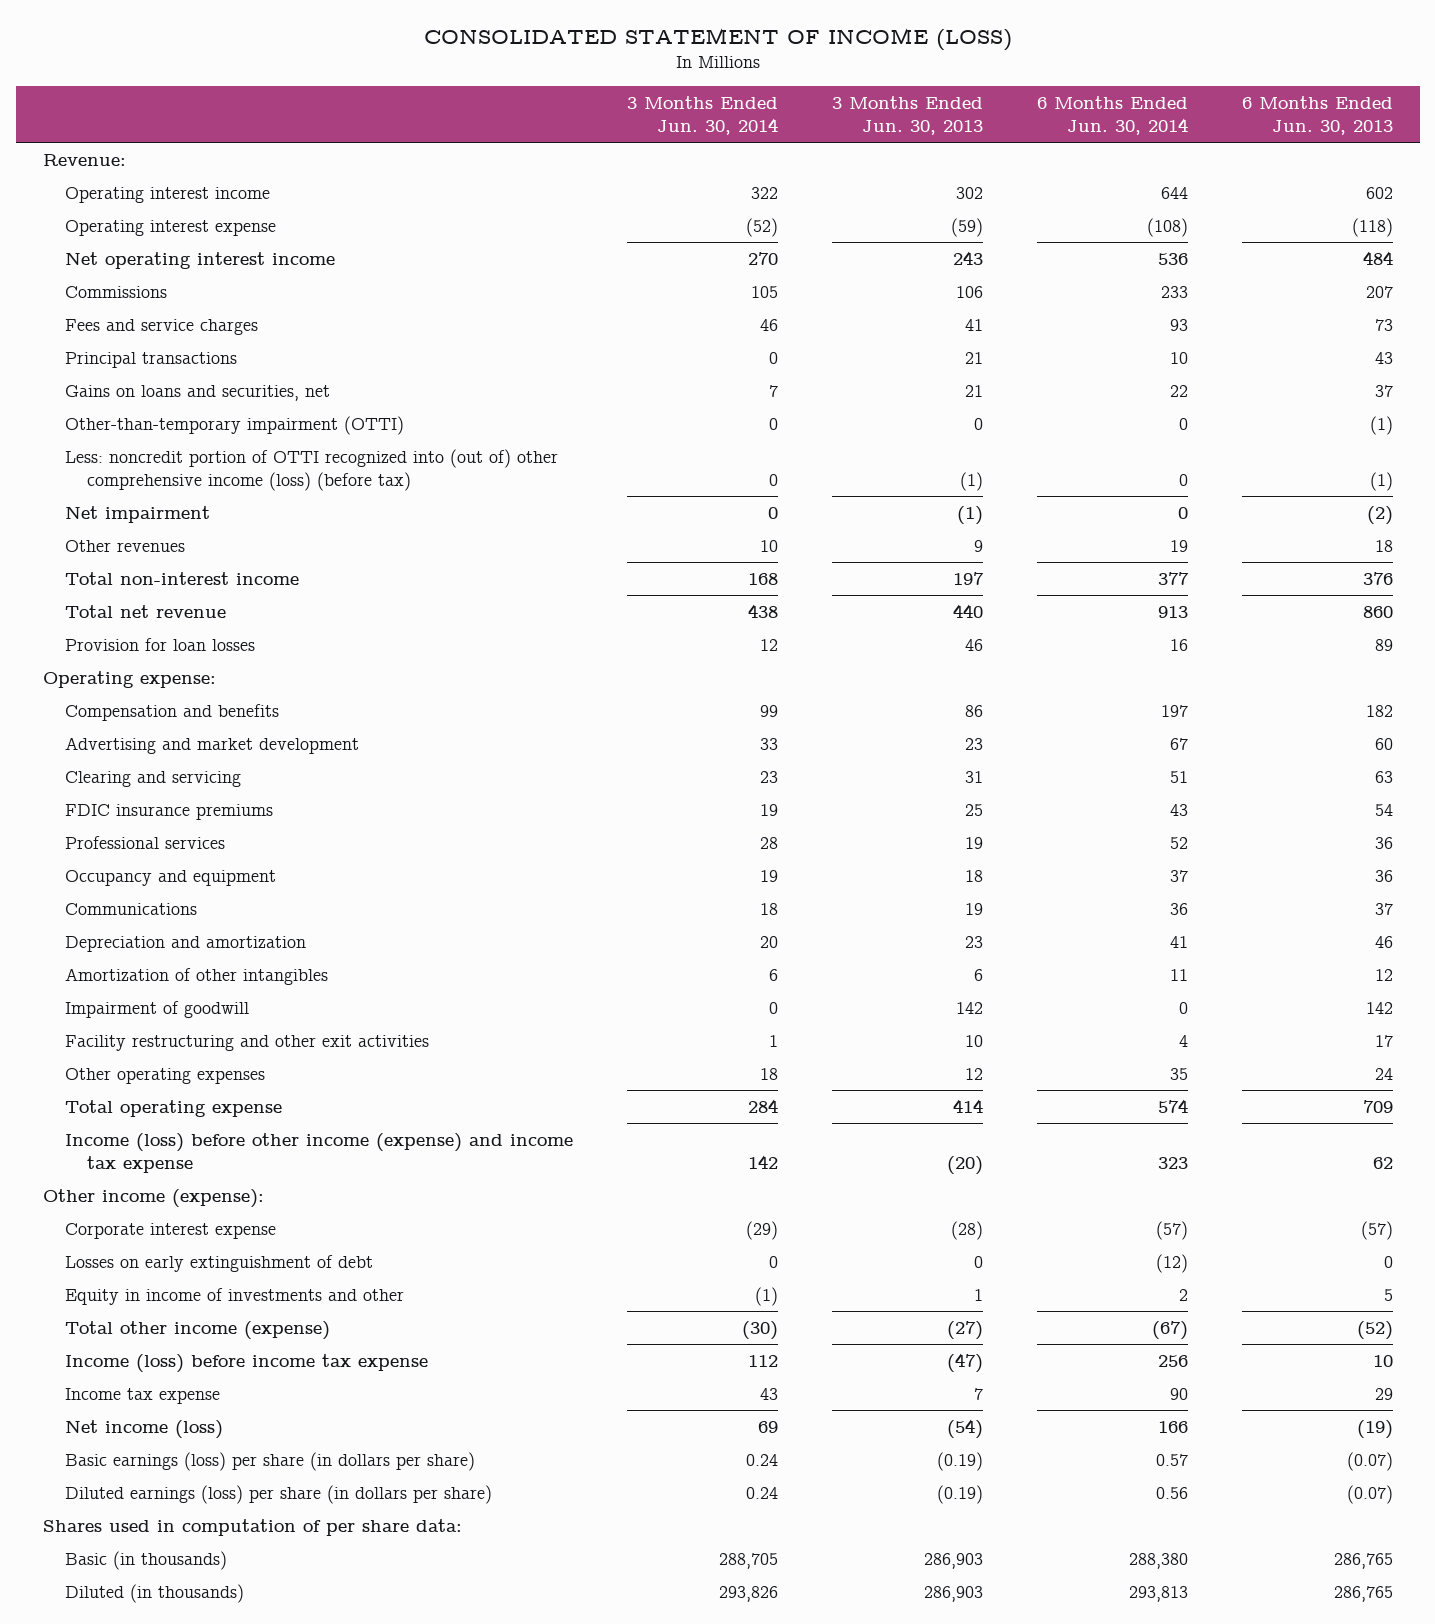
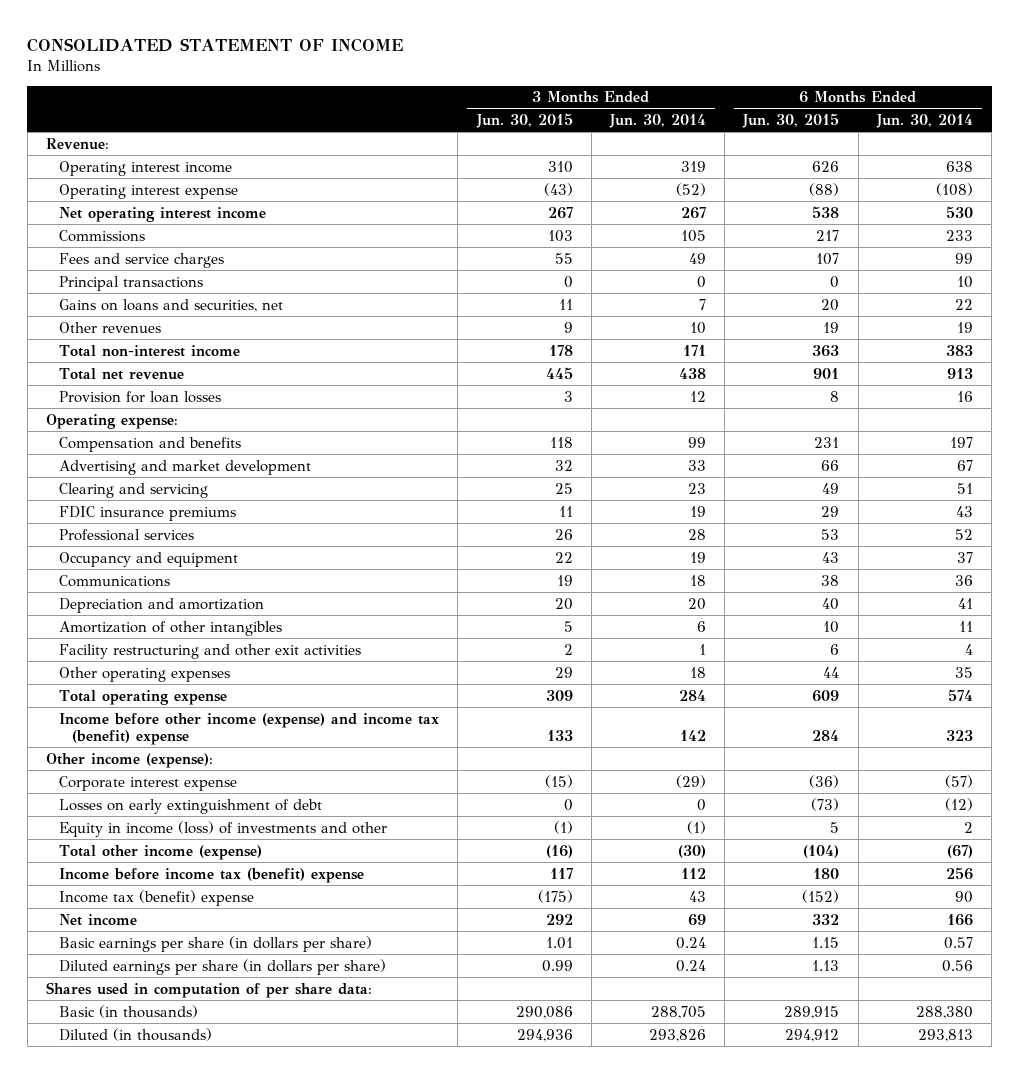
- CONSOLIDATED STATEMENT OF INCOME (LOSS)
+ CONSOLIDATED STATEMENT OF INCOME
- | 3 Months Ended Jun. 30, 2014 | 3 Months Ended Jun. 30, 2013 | 6 Months Ended Jun. 30, 2014 | 6 Months Ended Jun. 30, 2013
+ | 3 Months Ended Jun. 30, 2015 | 3 Months Ended Jun. 30, 2014 | 6 Months Ended Jun. 30, 2015 | 6 Months Ended Jun. 30, 2014
- Operating interest income | 322 | 302 | 644 | 602
+ Operating interest income | 310 | 319 | 626 | 638
- Net operating interest income | 270 | 243 | 536 | 484
+ Net operating interest income | 267 | 267 | 538 | 530
- Fees and service charges | 46 | 41 | 93 | 73
+ Fees and service charges | 55 | 49 | 107 | 99
- Other-than-temporary impairment (OTTI) | 0 | 0 | 0 | (1)
- Less: noncredit portion of OTTI recognized into (out of) other comprehensive income (loss) (before tax) | 0 | (1) | 0 | (1)
- Net impairment | 0 | (1) | 0 | (2)
- Total non-interest income | 168 | 197 | 377 | 376
+ Total non-interest income | 178 | 171 | 363 | 383
- Impairment of goodwill | 0 | 142 | 0 | 142
- Income (loss) before other income (expense) and income tax expense | 142 | (20) | 323 | 62
+ Income before other income (expense) and income tax (benefit) expense | 133 | 142 | 284 | 323
- Equity in income of investments and other | (1) | 1 | 2 | 5
+ Equity in income (loss) of investments and other | (1) | (1) | 5 | 2
- Income (loss) before income tax expense | 112 | (47) | 256 | 10
- Income tax expense | 43 | 7 | 90 | 29
- Net income (loss) | 69 | (54) | 166 | (19)
- Basic earnings (loss) per share (in dollars per share) | 0.24 | (0.19) | 0.57 | (0.07)
- Diluted earnings (loss) per share (in dollars per share) | 0.24 | (0.19) | 0.56 | (0.07)
+ Income before income tax (benefit) expense | 117 | 112 | 180 | 256
+ Income tax (benefit) expense | (175) | 43 | (152) | 90
+ Net income | 292 | 69 | 332 | 166
+ Basic earnings per share (in dollars per share) | 1.01 | 0.24 | 1.15 | 0.57
+ Diluted earnings per share (in dollars per share) | 0.99 | 0.24 | 1.13 | 0.56

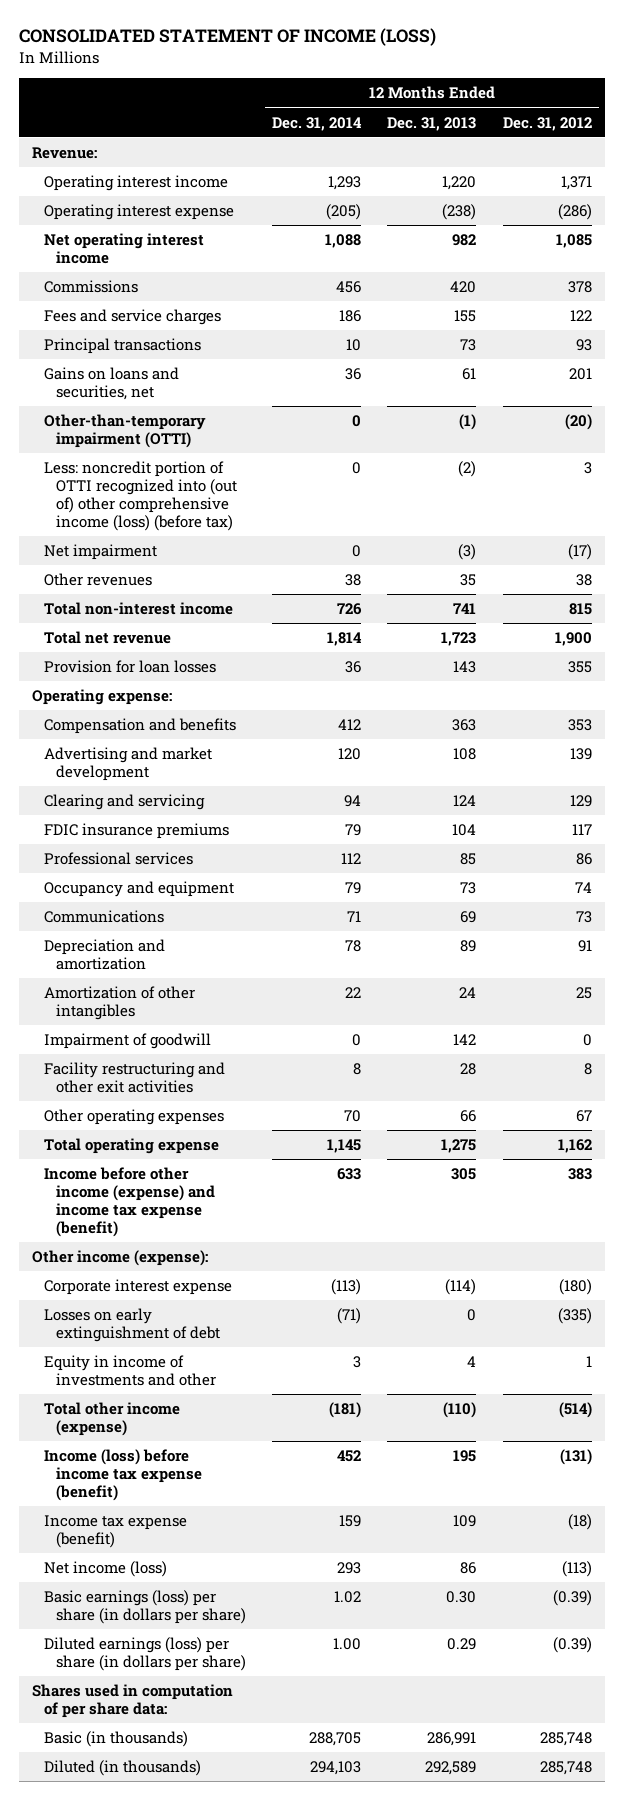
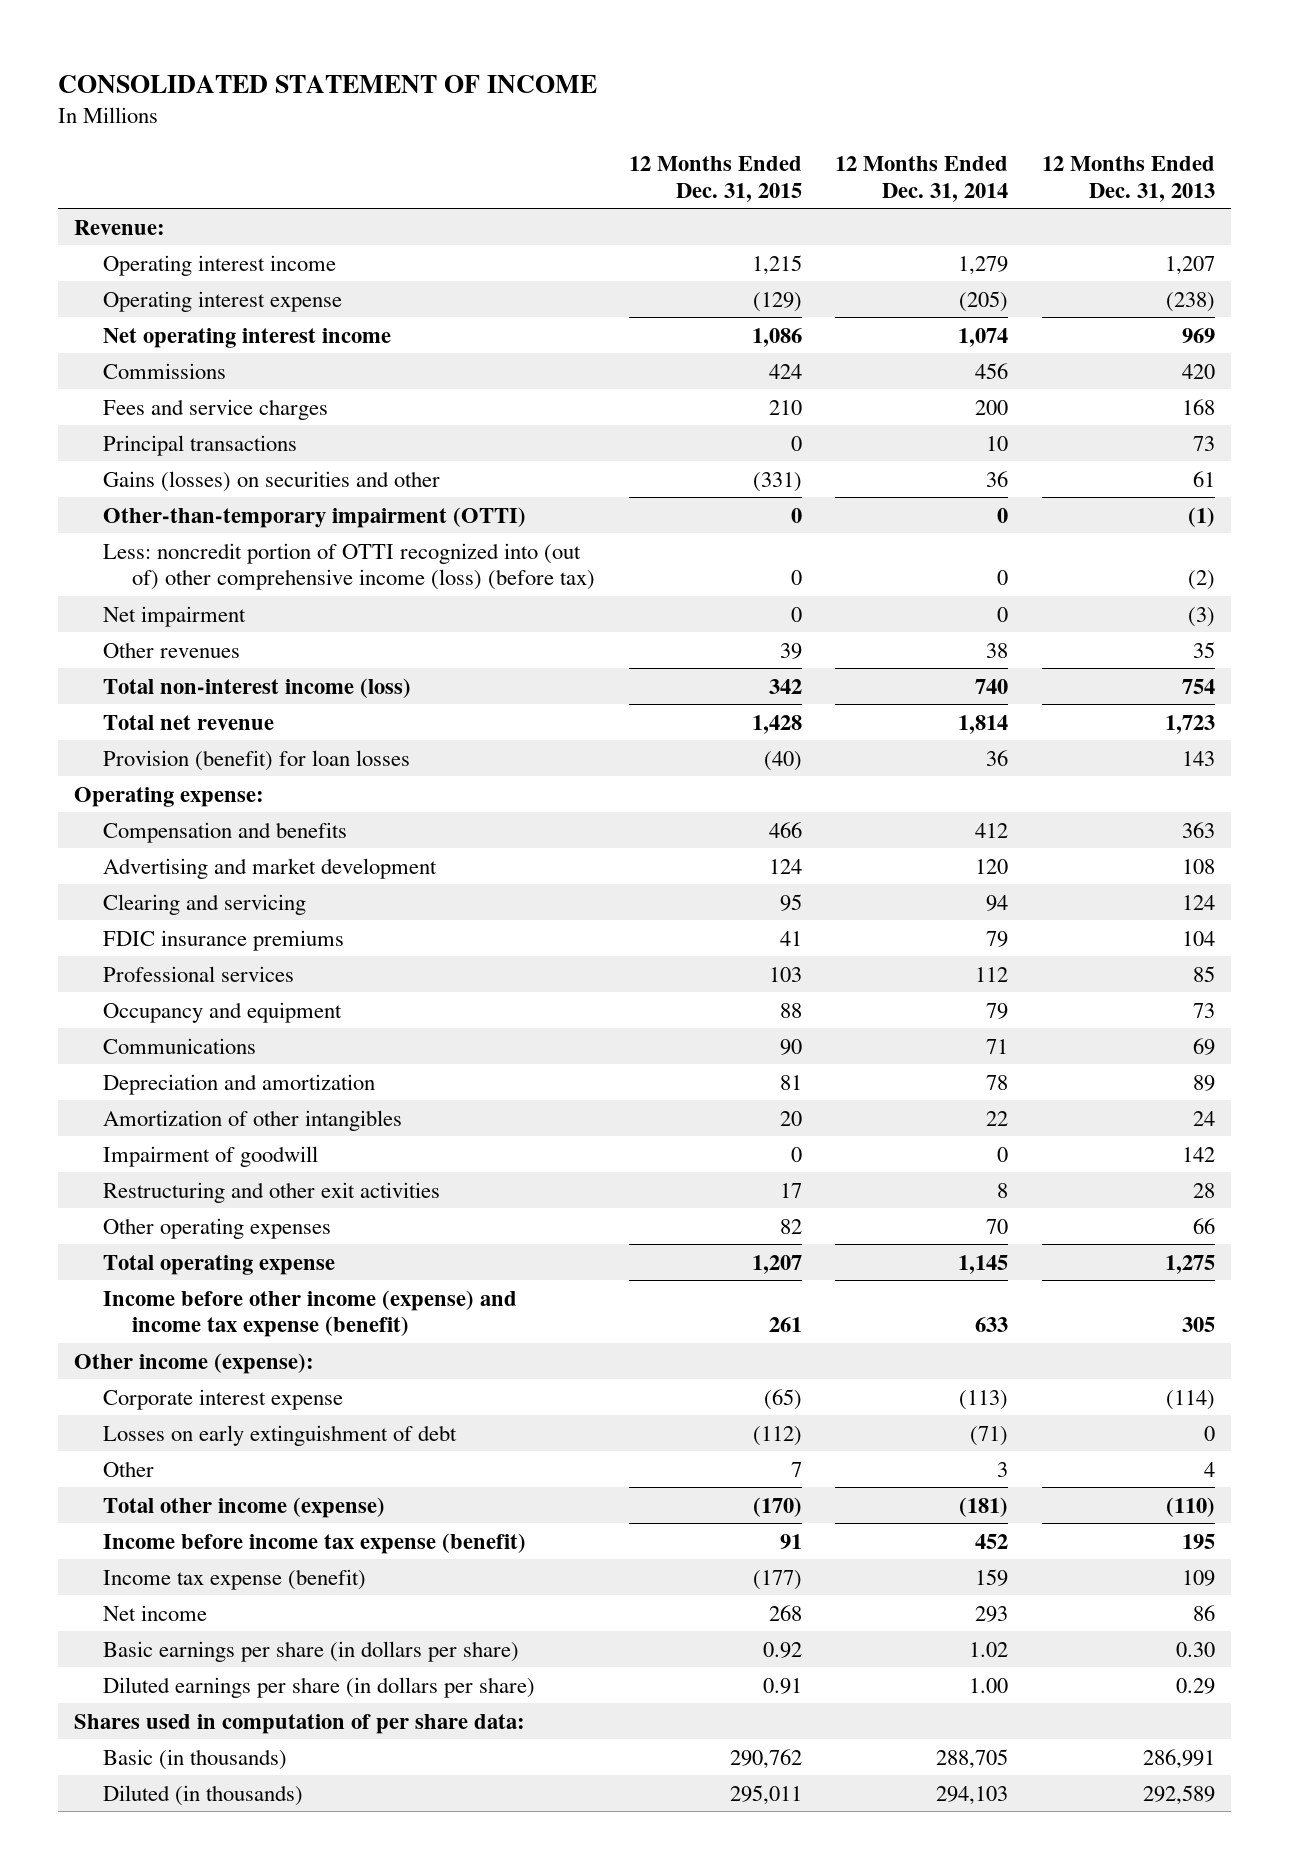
- CONSOLIDATED STATEMENT OF INCOME (LOSS)
+ CONSOLIDATED STATEMENT OF INCOME
- | 12 Months Ended Dec. 31, 2014 | 12 Months Ended Dec. 31, 2013 | 12 Months Ended Dec. 31, 2012
+ | 12 Months Ended Dec. 31, 2015 | 12 Months Ended Dec. 31, 2014 | 12 Months Ended Dec. 31, 2013
- Operating interest income | 1,293 | 1,220 | 1,371
+ Operating interest income | 1,215 | 1,279 | 1,207
- Net operating interest income | 1,088 | 982 | 1,085
+ Net operating interest income | 1,086 | 1,074 | 969
- Fees and service charges | 186 | 155 | 122
+ Fees and service charges | 210 | 200 | 168
- Gains on loans and securities, net | 36 | 61 | 201
+ Gains (losses) on securities and other | (331) | 36 | 61
- Total non-interest income | 726 | 741 | 815
+ Total non-interest income (loss) | 342 | 740 | 754
- Provision for loan losses | 36 | 143 | 355
+ Provision (benefit) for loan losses | (40) | 36 | 143
- Facility restructuring and other exit activities | 8 | 28 | 8
+ Restructuring and other exit activities | 17 | 8 | 28
- Equity in income of investments and other | 3 | 4 | 1
+ Other | 7 | 3 | 4
- Income (loss) before income tax expense (benefit) | 452 | 195 | (131)
+ Income before income tax expense (benefit) | 91 | 452 | 195
- Net income (loss) | 293 | 86 | (113)
- Basic earnings (loss) per share (in dollars per share) | 1.02 | 0.30 | (0.39)
- Diluted earnings (loss) per share (in dollars per share) | 1.00 | 0.29 | (0.39)
+ Net income | 268 | 293 | 86
+ Basic earnings per share (in dollars per share) | 0.92 | 1.02 | 0.30
+ Diluted earnings per share (in dollars per share) | 0.91 | 1.00 | 0.29

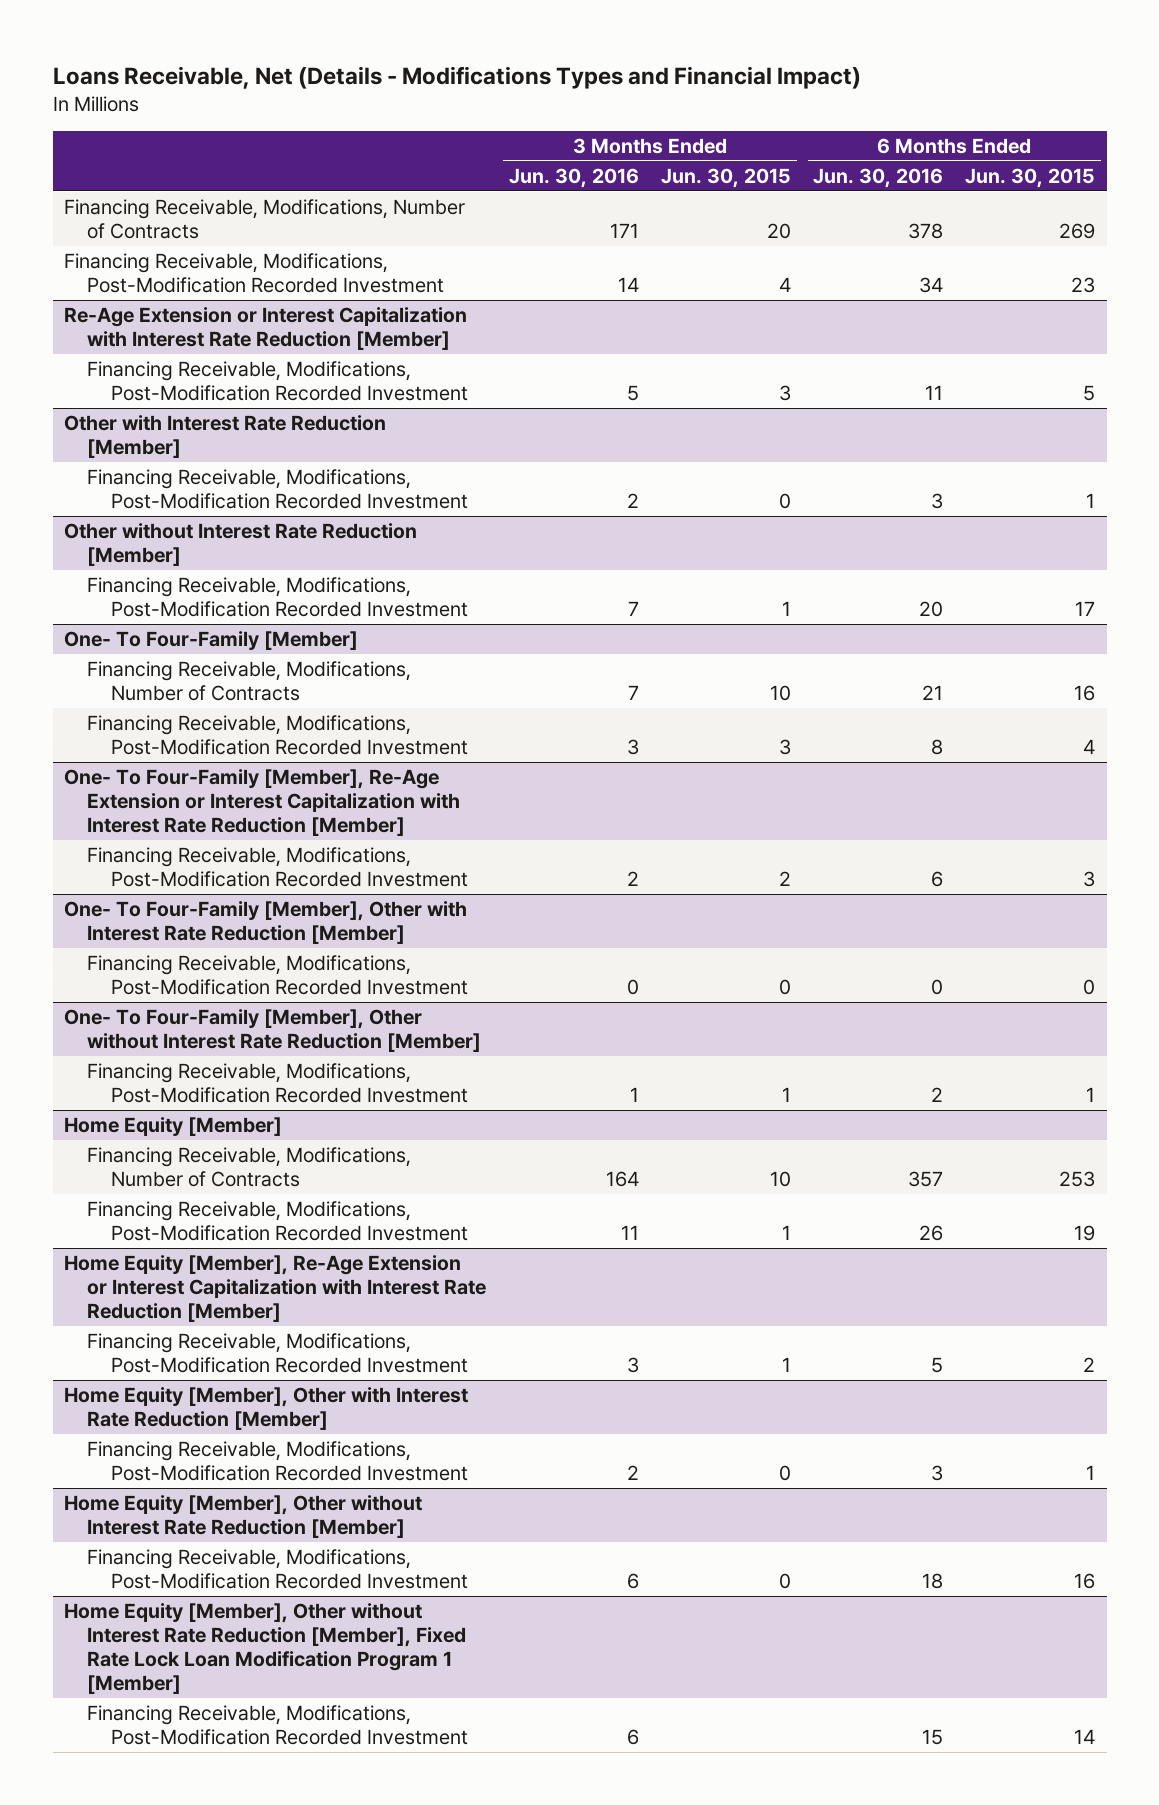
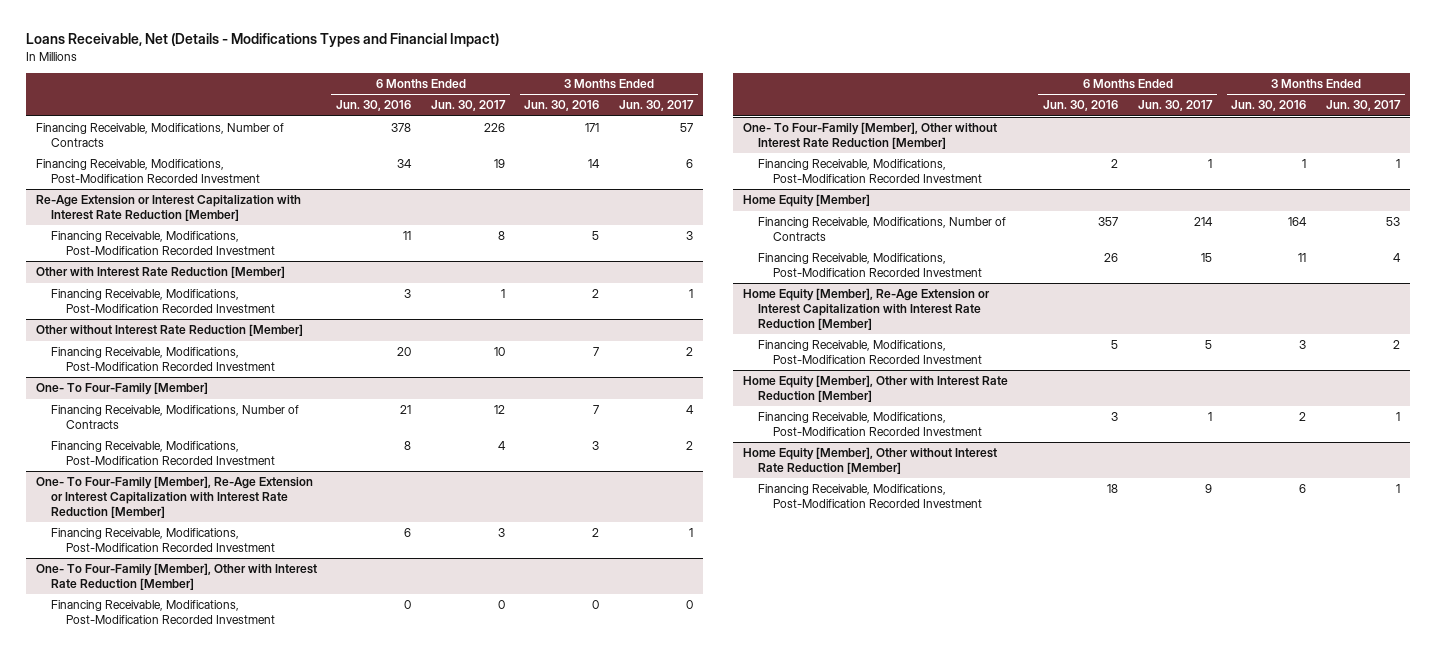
- | 3 Months Ended Jun. 30, 2016 | 3 Months Ended Jun. 30, 2015 | 6 Months Ended Jun. 30, 2016 | 6 Months Ended Jun. 30, 2015
+ | 6 Months Ended Jun. 30, 2016 | 6 Months Ended Jun. 30, 2017 | 3 Months Ended Jun. 30, 2016 | 3 Months Ended Jun. 30, 2017
- Home Equity [Member], Other without Interest Rate Reduction [Member], Fixed Rate Lock Loan Modification Program 1 [Member]
- Financing Receivable, Modifications, Post-Modification Recorded Investment | 6 | | 15 | 14

